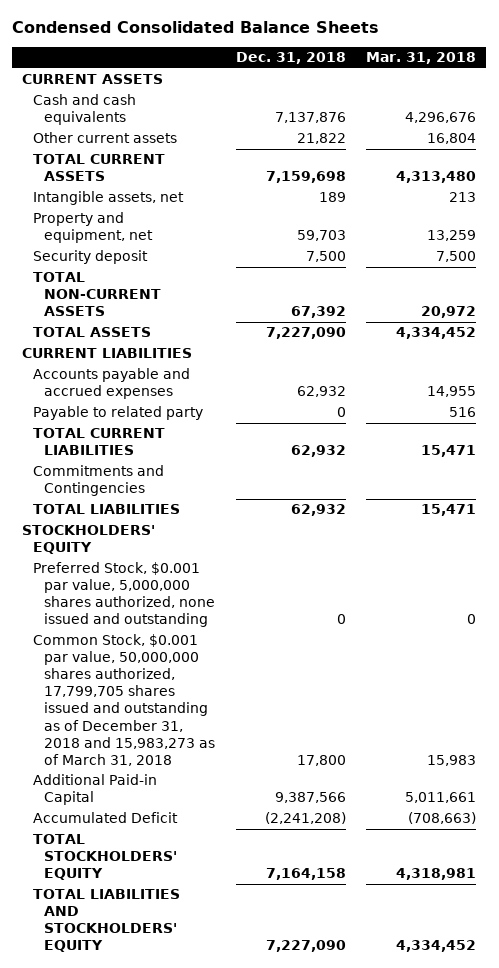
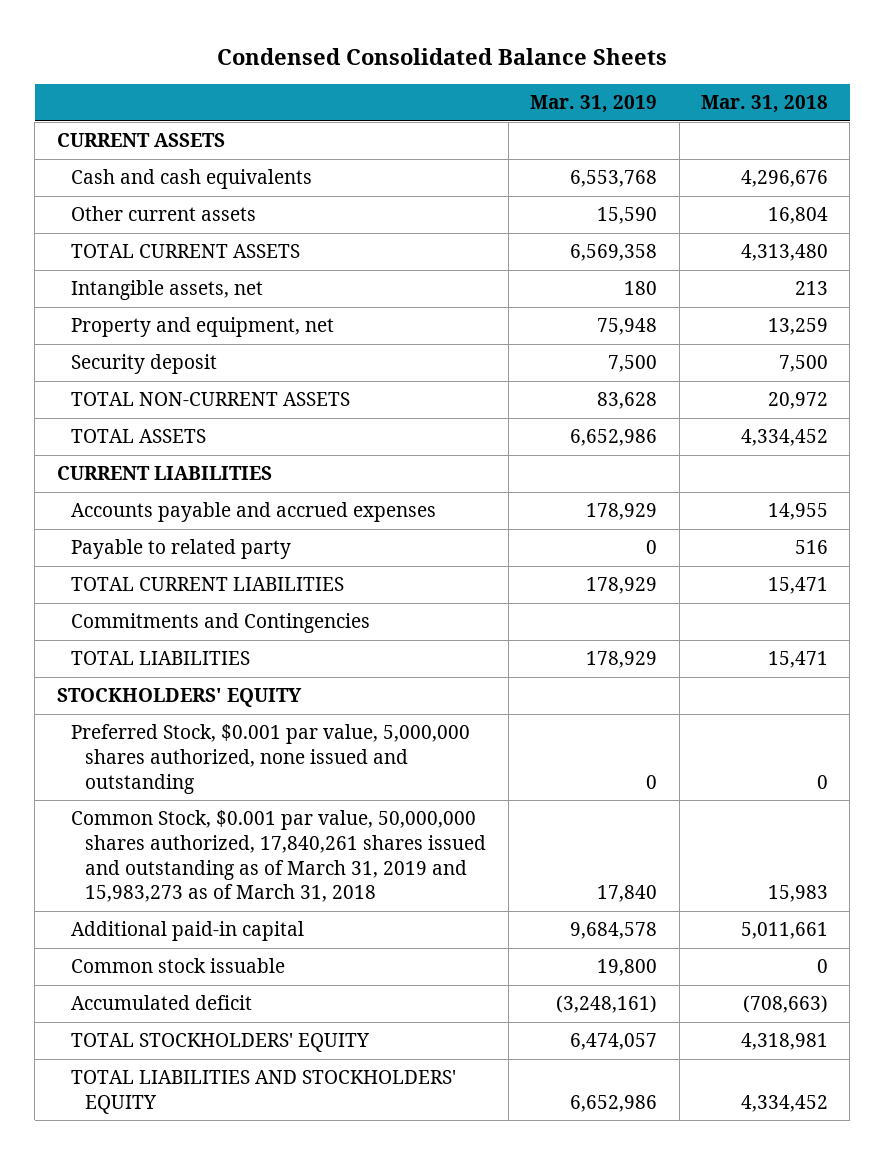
- | Dec. 31, 2018 | Mar. 31, 2018
+ | Mar. 31, 2019 | Mar. 31, 2018
- Common Stock, $0.001 par value, 50,000,000 shares authorized, 17,799,705 shares issued and outstanding as of December 31, 2018 and 15,983,273 as of March 31, 2018 | 17,800 | 15,983
- Additional Paid-in Capital | 9,387,566 | 5,011,661
- Accumulated Deficit | (2,241,208) | (708,663)
+ Common Stock, $0.001 par value, 50,000,000 shares authorized, 17,840,261 shares issued and outstanding as of March 31, 2019 and 15,983,273 as of March 31, 2018 | 17,840 | 15,983
+ Additional paid-in capital | 9,684,578 | 5,011,661
+ Common stock issuable | 19,800 | 0
+ Accumulated deficit | (3,248,161) | (708,663)

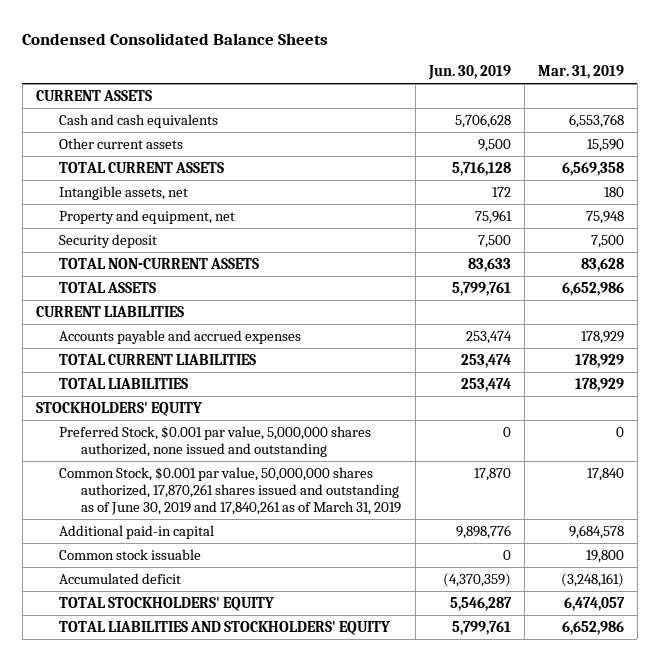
- | Mar. 31, 2019 | Mar. 31, 2018
+ | Jun. 30, 2019 | Mar. 31, 2019
- Payable to related party | 0 | 516
- Commitments and Contingencies
- Common Stock, $0.001 par value, 50,000,000 shares authorized, 17,840,261 shares issued and outstanding as of March 31, 2019 and 15,983,273 as of March 31, 2018 | 17,840 | 15,983
+ Common Stock, $0.001 par value, 50,000,000 shares authorized, 17,870,261 shares issued and outstanding as of June 30, 2019 and 17,840,261 as of March 31, 2019 | 17,870 | 17,840

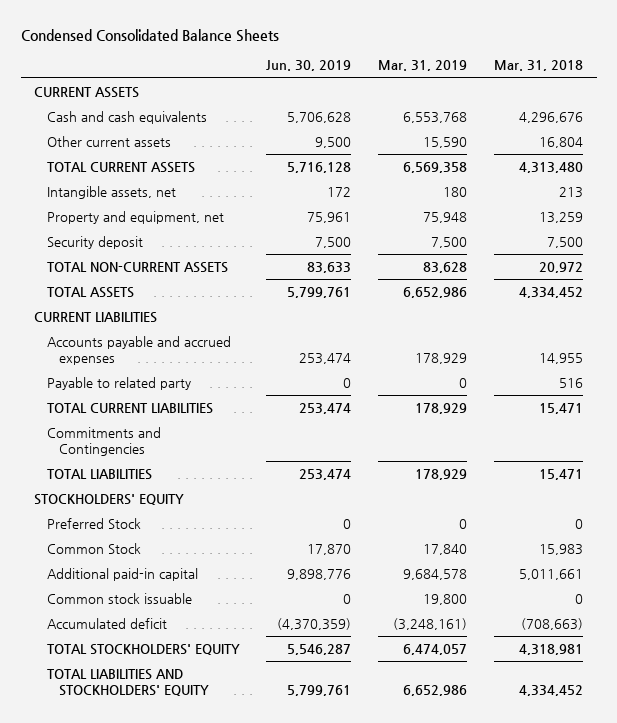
- | Jun. 30, 2019 | Mar. 31, 2019
+ | Jun. 30, 2019 | Mar. 31, 2019 | Mar. 31, 2018
+ Payable to related party | 0 | 0 | 516
+ Commitments and Contingencies
- Preferred Stock, $0.001 par value, 5,000,000 shares authorized, none issued and outstanding | 0 | 0
- Common Stock, $0.001 par value, 50,000,000 shares authorized, 17,870,261 shares issued and outstanding as of June 30, 2019 and 17,840,261 as of March 31, 2019 | 17,870 | 17,840
+ Preferred Stock | 0 | 0 | 0
+ Common Stock | 17,870 | 17,840 | 15,983

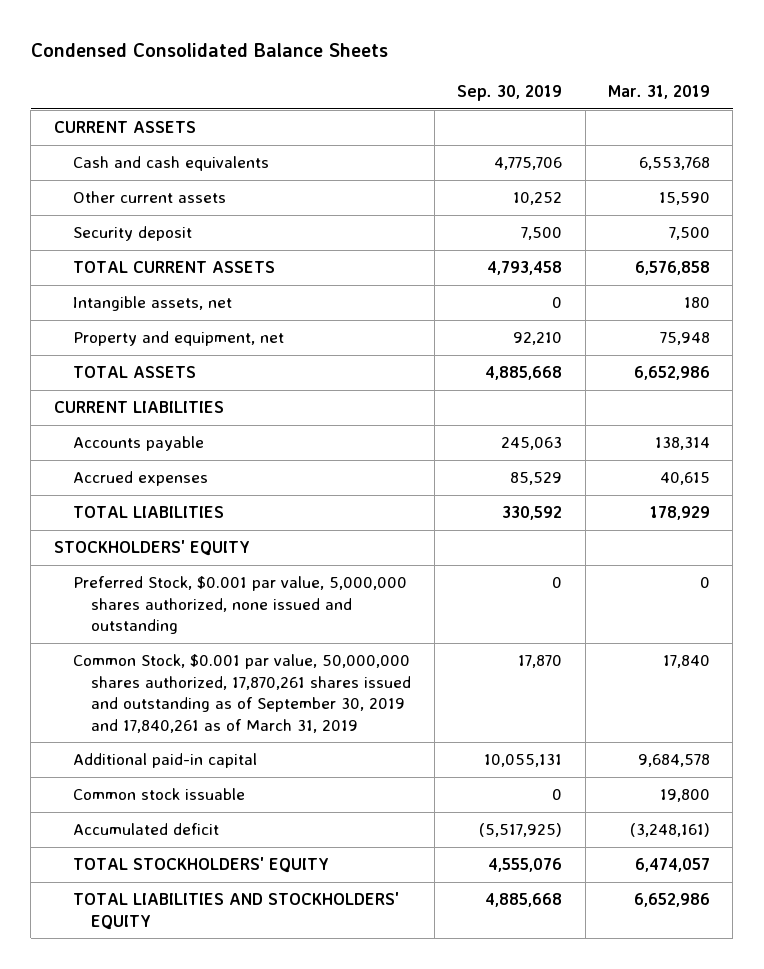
- | Jun. 30, 2019 | Mar. 31, 2019 | Mar. 31, 2018
+ | Sep. 30, 2019 | Mar. 31, 2019
- TOTAL CURRENT ASSETS | 5,716,128 | 6,569,358 | 4,313,480
moved up: Security deposit | 7,500 | 7,500
+ TOTAL CURRENT ASSETS | 4,793,458 | 6,576,858
- TOTAL NON-CURRENT ASSETS | 83,633 | 83,628 | 20,972
- Accounts payable and accrued expenses | 253,474 | 178,929 | 14,955
- Payable to related party | 0 | 0 | 516
- TOTAL CURRENT LIABILITIES | 253,474 | 178,929 | 15,471
- Commitments and Contingencies
+ Accounts payable | 245,063 | 138,314
+ Accrued expenses | 85,529 | 40,615
- Preferred Stock | 0 | 0 | 0
- Common Stock | 17,870 | 17,840 | 15,983
+ Preferred Stock, $0.001 par value, 5,000,000 shares authorized, none issued and outstanding | 0 | 0
+ Common Stock, $0.001 par value, 50,000,000 shares authorized, 17,870,261 shares issued and outstanding as of September 30, 2019 and 17,840,261 as of March 31, 2019 | 17,870 | 17,840

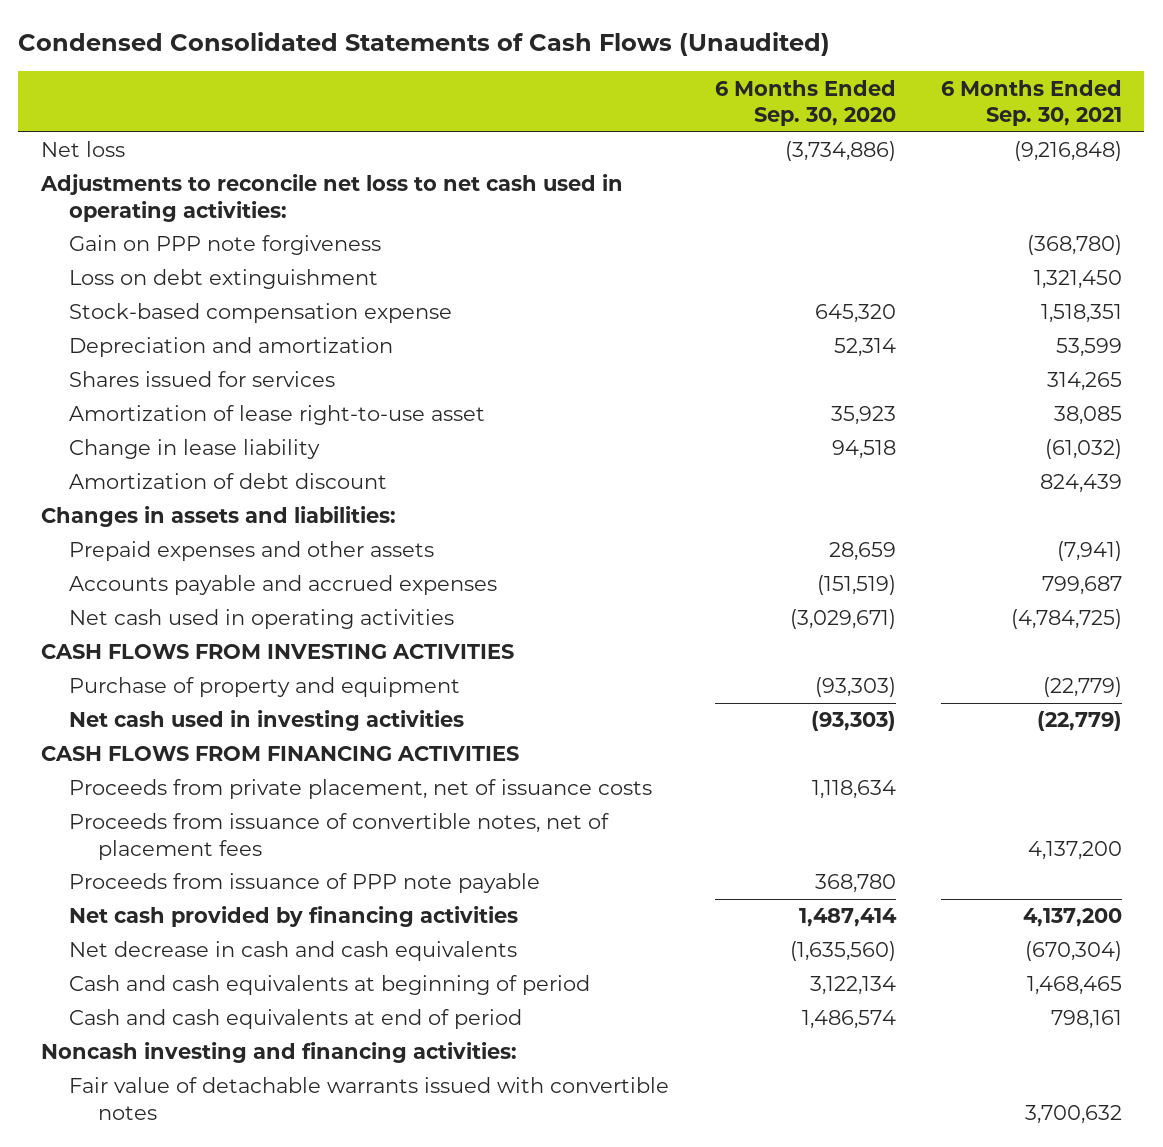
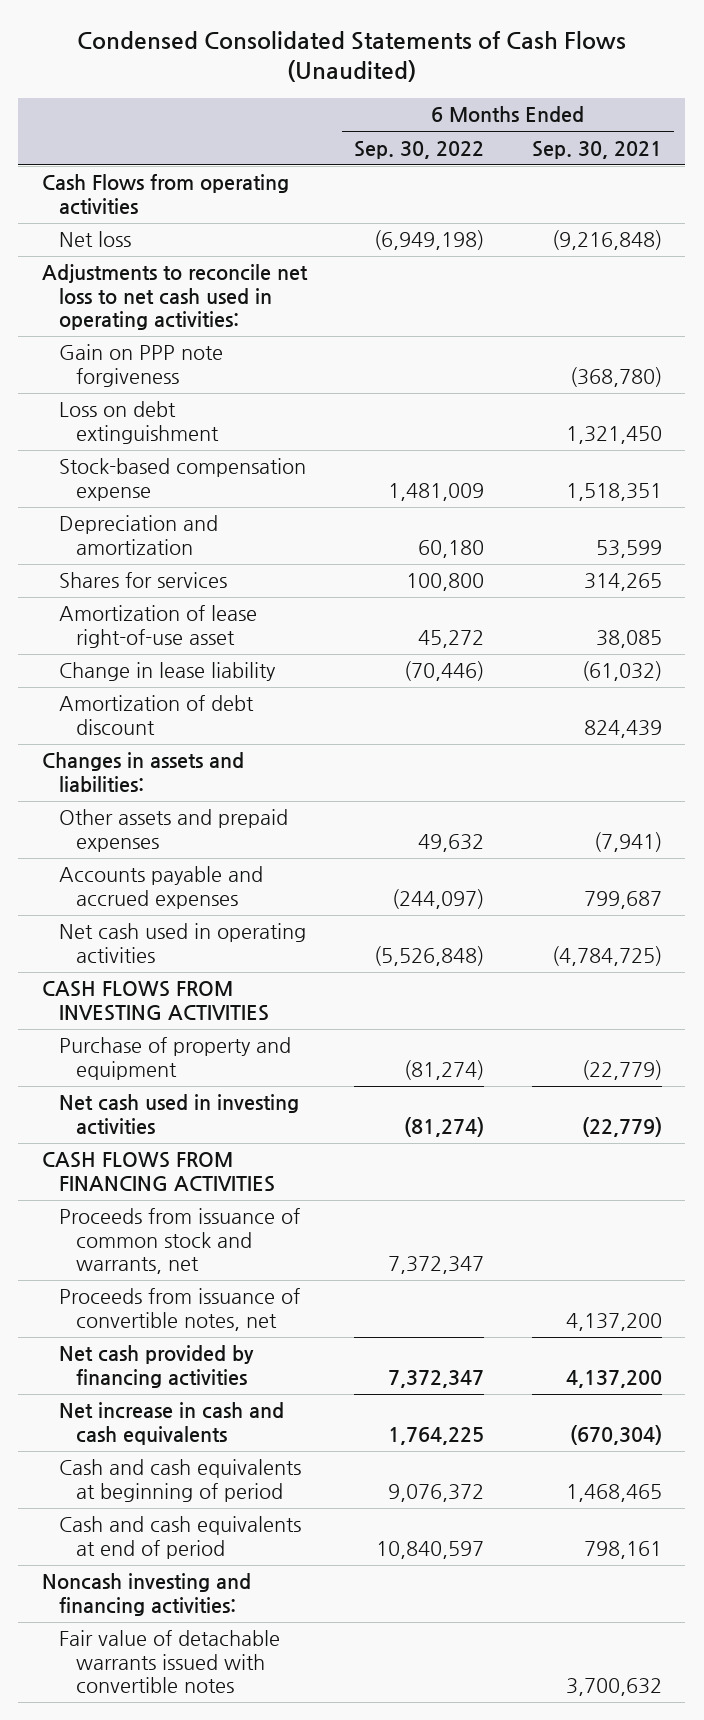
- | 6 Months Ended Sep. 30, 2020 | 6 Months Ended Sep. 30, 2021
+ | 6 Months Ended Sep. 30, 2022 | 6 Months Ended Sep. 30, 2021
+ Cash Flows from operating activities
- Shares issued for services | | 314,265
- Amortization of lease right-to-use asset | 35,923 | 38,085
+ Shares for services | 100,800 | 314,265
+ Amortization of lease right-of-use asset | 45,272 | 38,085
- Prepaid expenses and other assets | 28,659 | (7,941)
+ Other assets and prepaid expenses | 49,632 | (7,941)
- Proceeds from private placement, net of issuance costs | 1,118,634 |
- Proceeds from issuance of convertible notes, net of placement fees | | 4,137,200
- Proceeds from issuance of PPP note payable | 368,780 |
+ Proceeds from issuance of common stock and warrants, net | 7,372,347 |
+ Proceeds from issuance of convertible notes, net | | 4,137,200
- Net decrease in cash and cash equivalents | (1,635,560) | (670,304)
+ Net increase in cash and cash equivalents | 1,764,225 | (670,304)

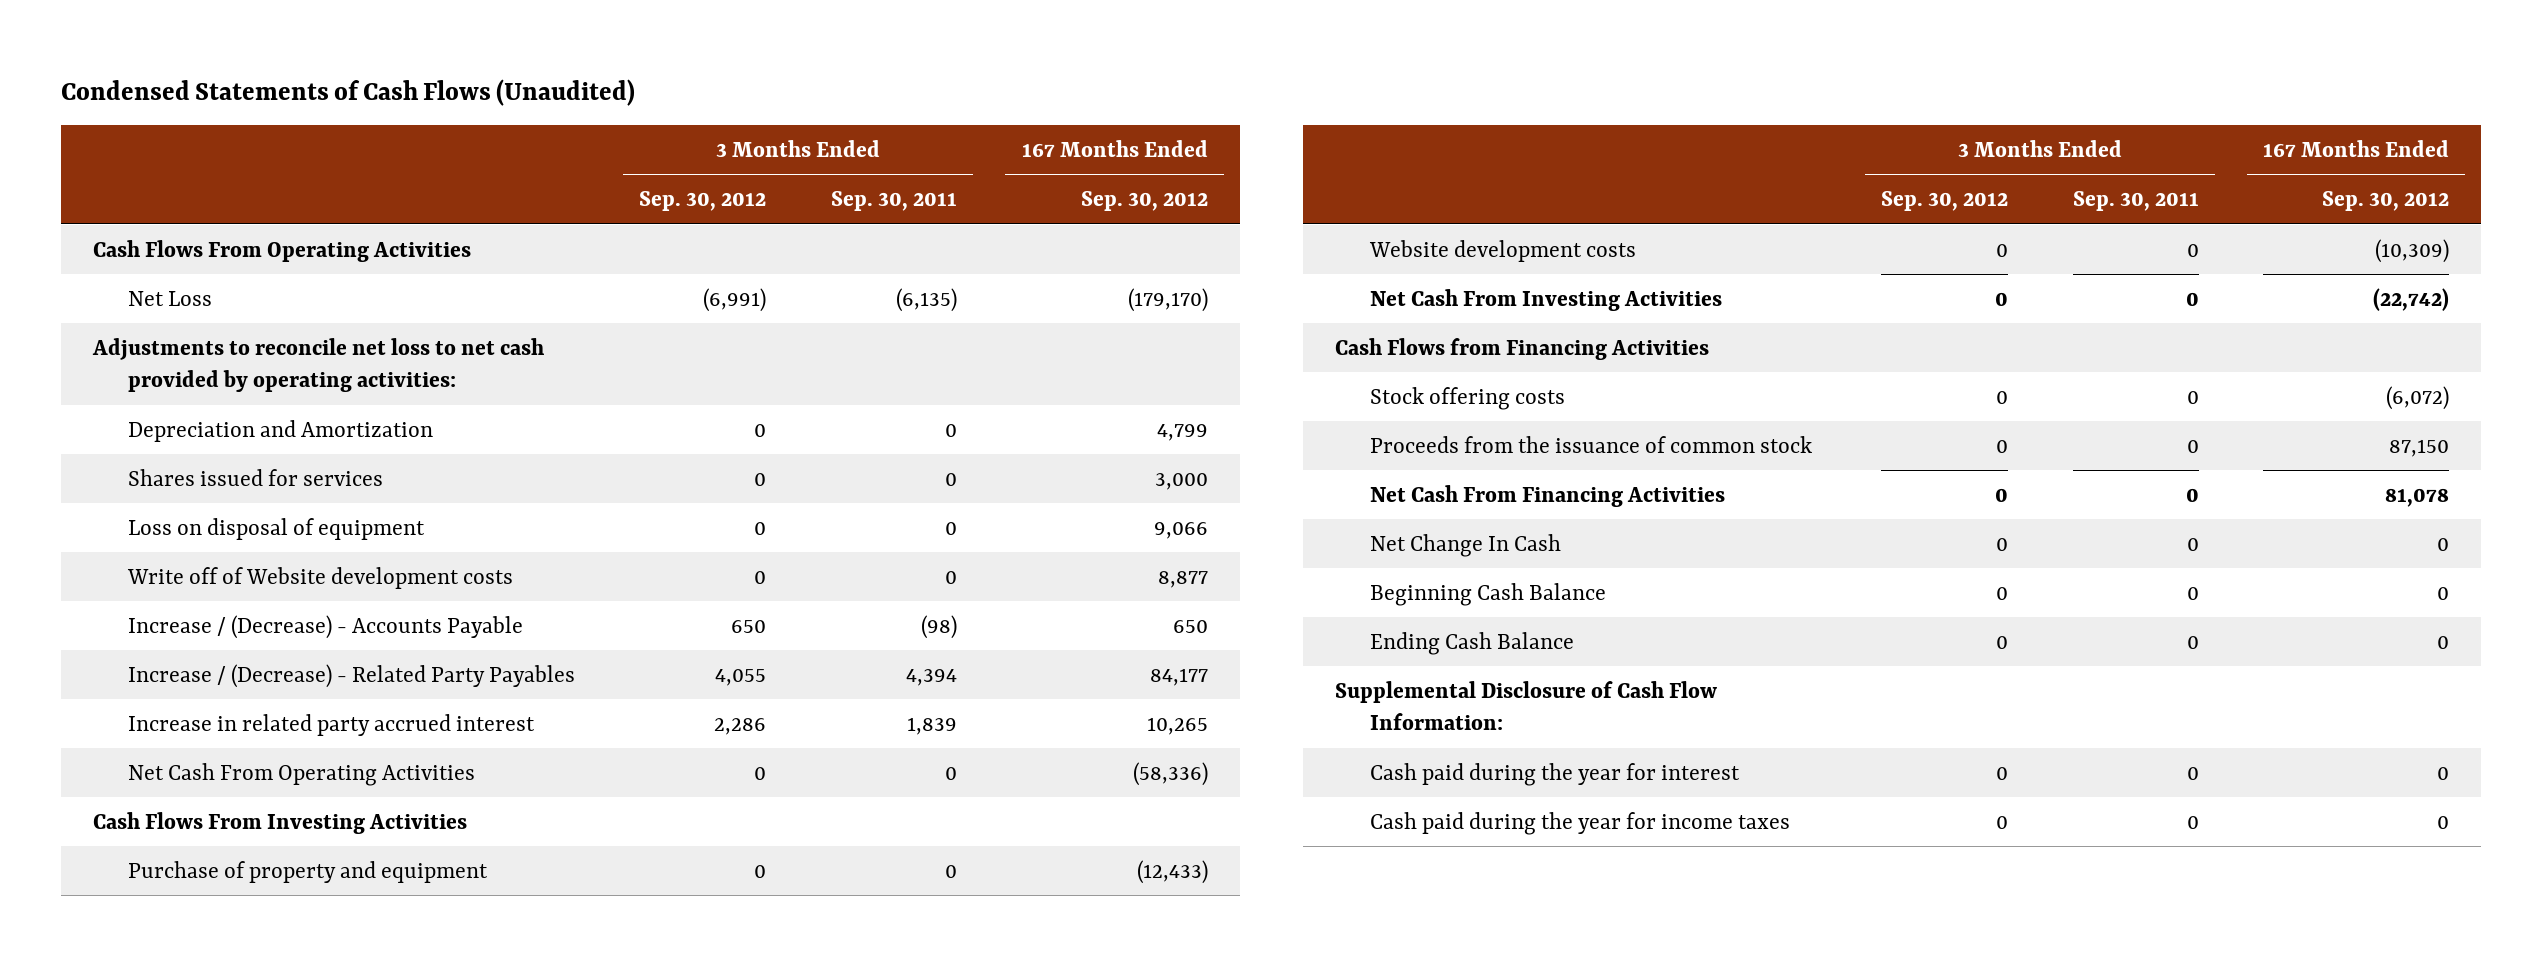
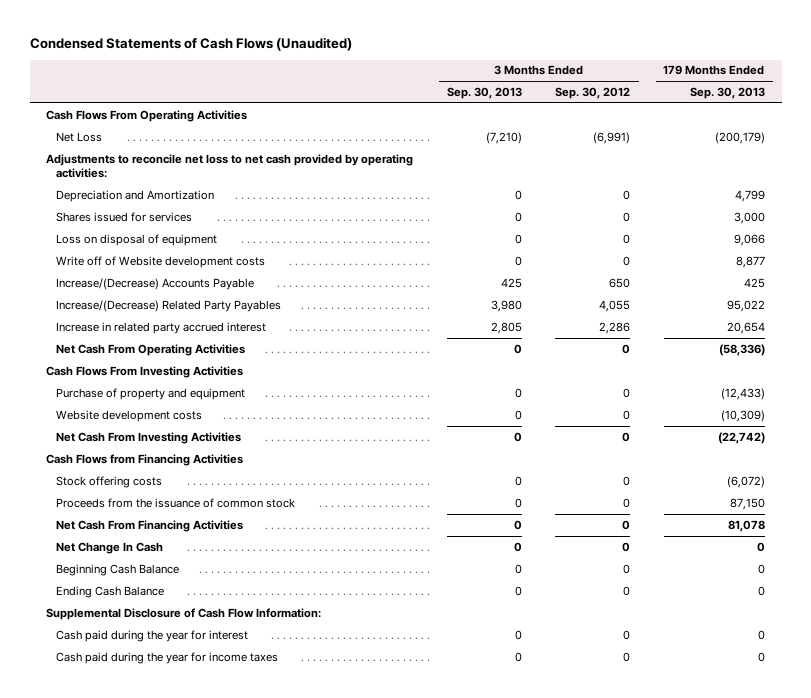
- | 3 Months Ended Sep. 30, 2012 | 3 Months Ended Sep. 30, 2011 | 167 Months Ended Sep. 30, 2012
+ | 3 Months Ended Sep. 30, 2013 | 3 Months Ended Sep. 30, 2012 | 179 Months Ended Sep. 30, 2013
- Increase / (Decrease) - Accounts Payable | 650 | (98) | 650
- Increase / (Decrease) - Related Party Payables | 4,055 | 4,394 | 84,177
+ Increase/(Decrease) Accounts Payable | 425 | 650 | 425
+ Increase/(Decrease) Related Party Payables | 3,980 | 4,055 | 95,022

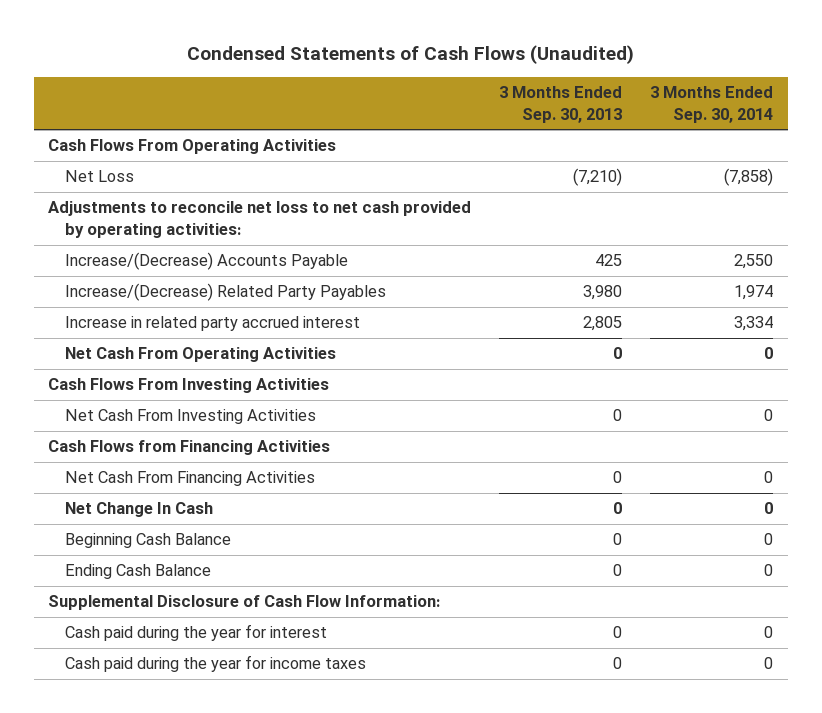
- | 3 Months Ended Sep. 30, 2013 | 3 Months Ended Sep. 30, 2012 | 179 Months Ended Sep. 30, 2013
+ | 3 Months Ended Sep. 30, 2013 | 3 Months Ended Sep. 30, 2014
- Depreciation and Amortization | 0 | 0 | 4,799
- Shares issued for services | 0 | 0 | 3,000
- Loss on disposal of equipment | 0 | 0 | 9,066
- Write off of Website development costs | 0 | 0 | 8,877
- Purchase of property and equipment | 0 | 0 | (12,433)
- Website development costs | 0 | 0 | (10,309)
- Stock offering costs | 0 | 0 | (6,072)
- Proceeds from the issuance of common stock | 0 | 0 | 87,150

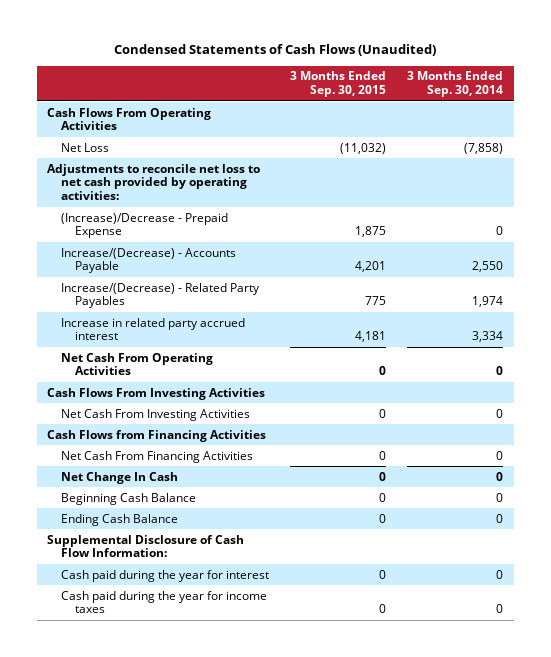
- | 3 Months Ended Sep. 30, 2013 | 3 Months Ended Sep. 30, 2014
+ | 3 Months Ended Sep. 30, 2015 | 3 Months Ended Sep. 30, 2014
- Increase/(Decrease) Accounts Payable | 425 | 2,550
- Increase/(Decrease) Related Party Payables | 3,980 | 1,974
+ (Increase)/Decrease - Prepaid Expense | 1,875 | 0
+ Increase/(Decrease) - Accounts Payable | 4,201 | 2,550
+ Increase/(Decrease) - Related Party Payables | 775 | 1,974

